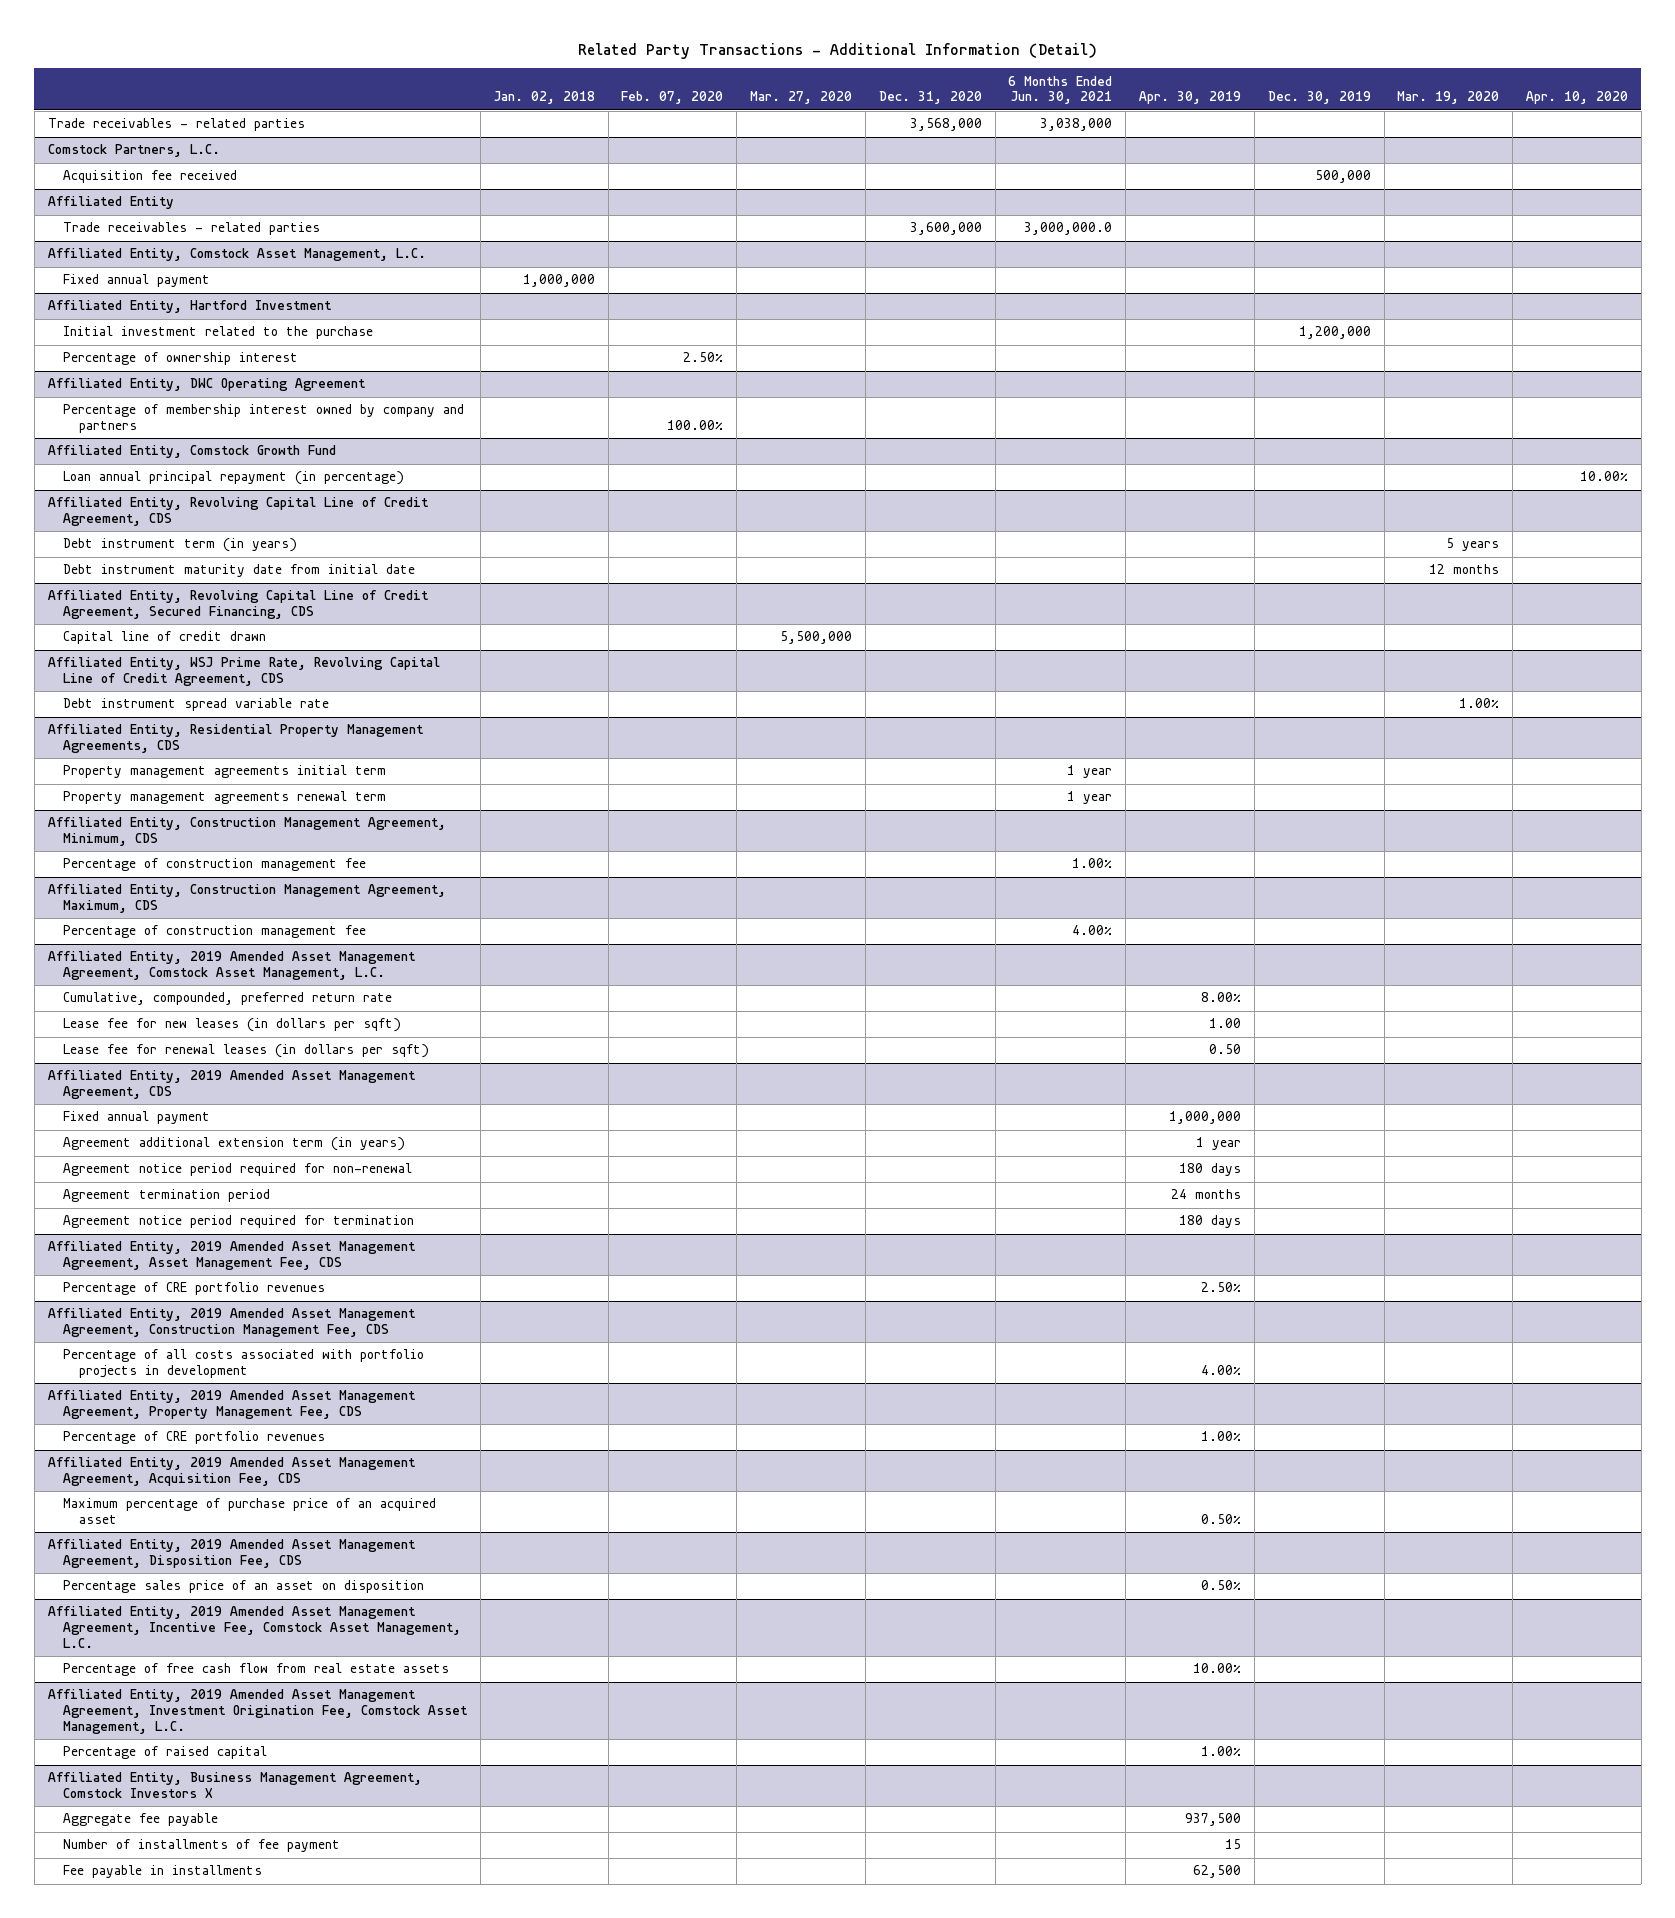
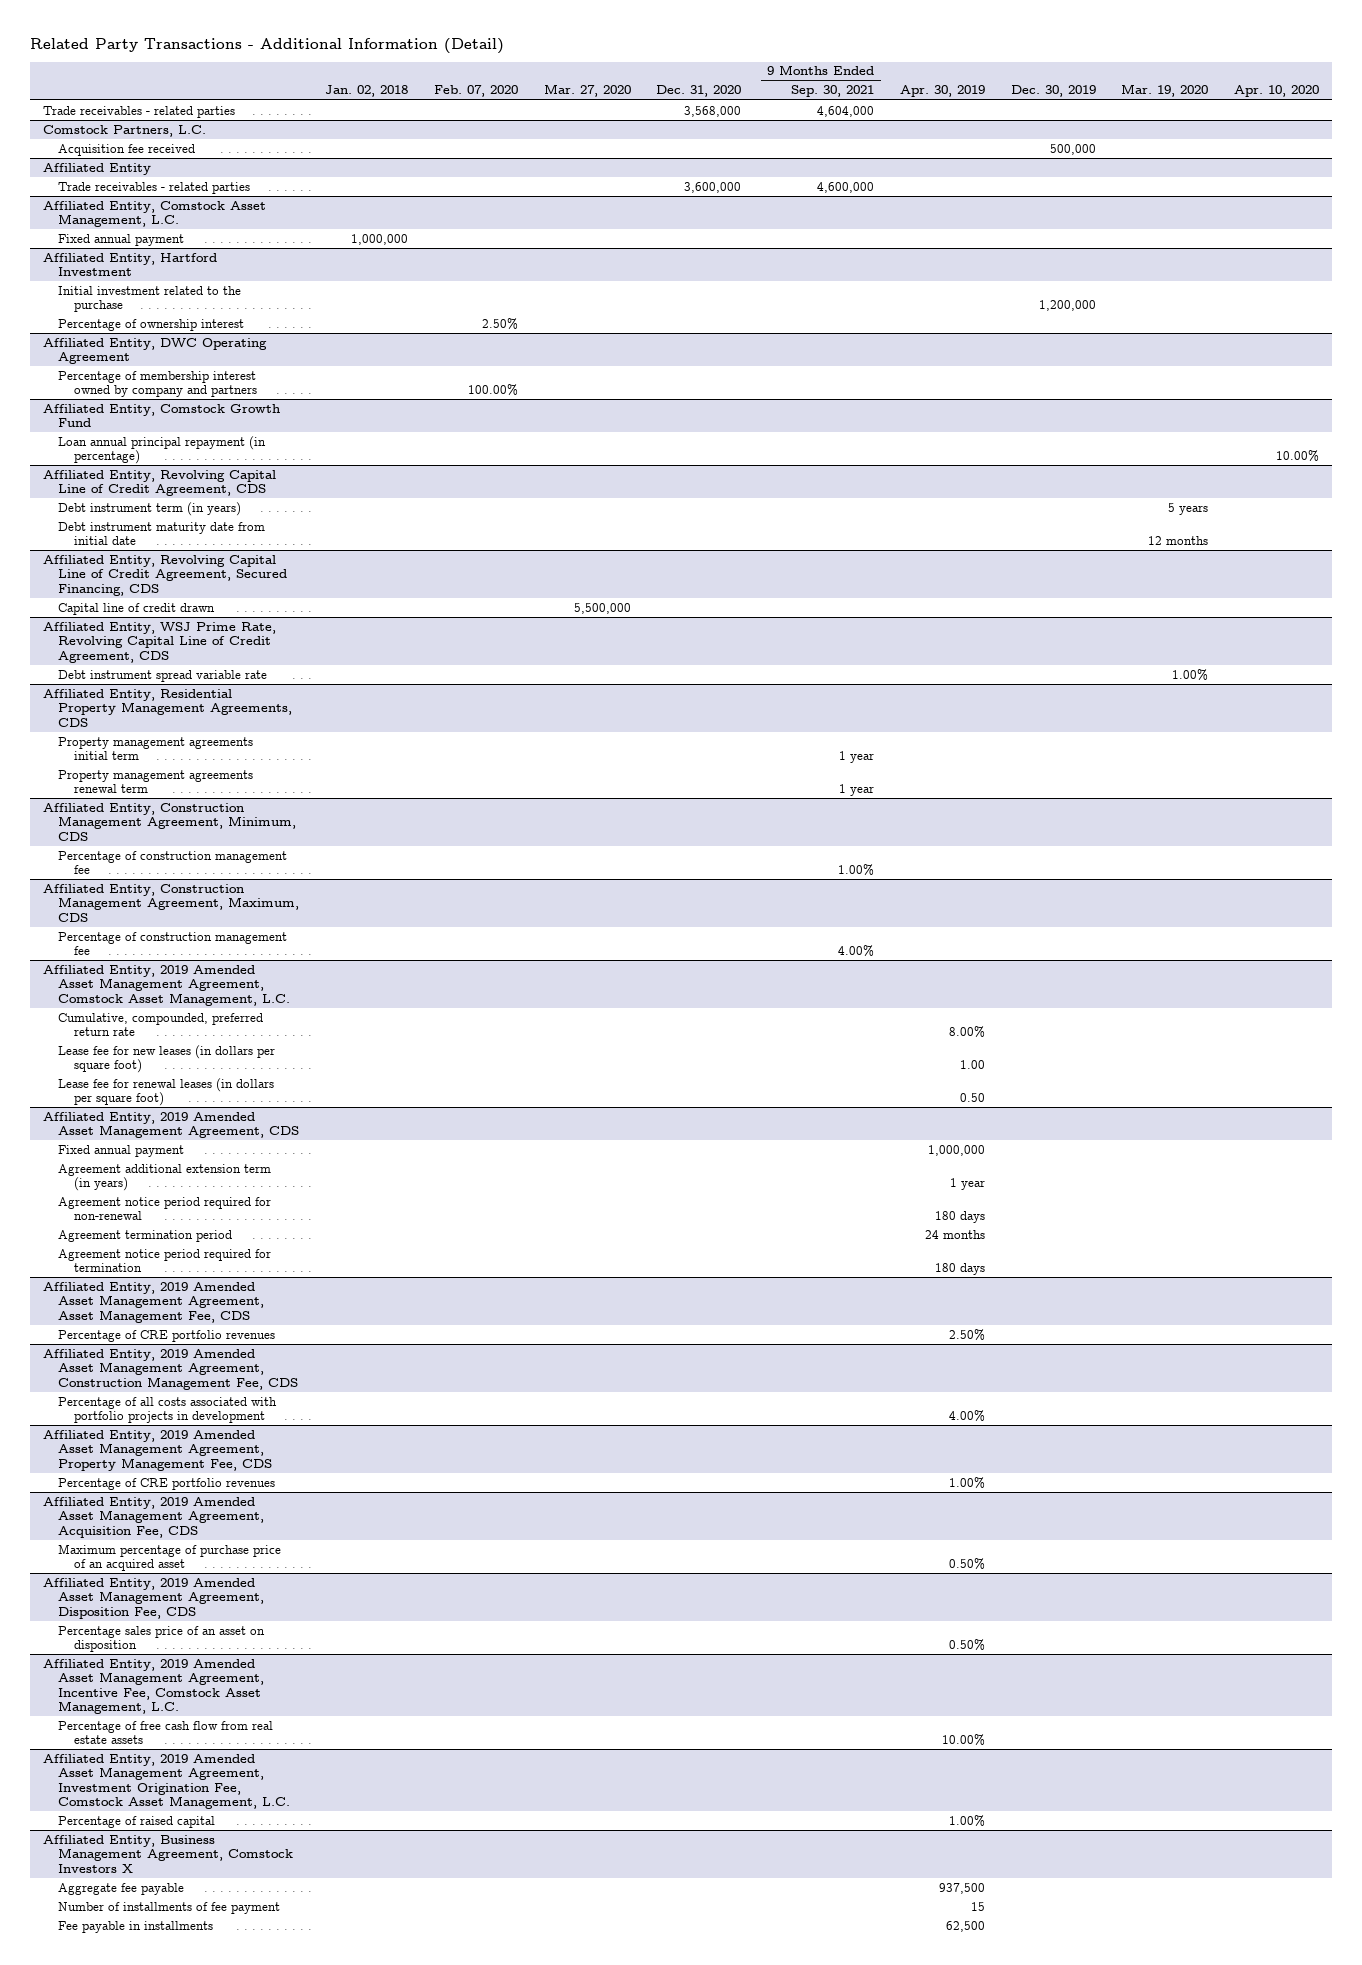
- | Jan. 02, 2018 | Feb. 07, 2020 | Mar. 27, 2020 | Dec. 31, 2020 | 6 Months Ended Jun. 30, 2021 | Apr. 30, 2019 | Dec. 30, 2019 | Mar. 19, 2020 | Apr. 10, 2020
+ | Jan. 02, 2018 | Feb. 07, 2020 | Mar. 27, 2020 | Dec. 31, 2020 | 9 Months Ended Sep. 30, 2021 | Apr. 30, 2019 | Dec. 30, 2019 | Mar. 19, 2020 | Apr. 10, 2020
@ Affiliated Entity, 2019 Amended Asset Management Agreement, Comstock Asset Management, L.C.
- Lease fee for new leases (in dollars per sqft) | | | | | | 1.00 | | |
- Lease fee for renewal leases (in dollars per sqft) | | | | | | 0.50 | | |
+ Lease fee for new leases (in dollars per square foot) | | | | | | 1.00 | | |
+ Lease fee for renewal leases (in dollars per square foot) | | | | | | 0.50 | | |

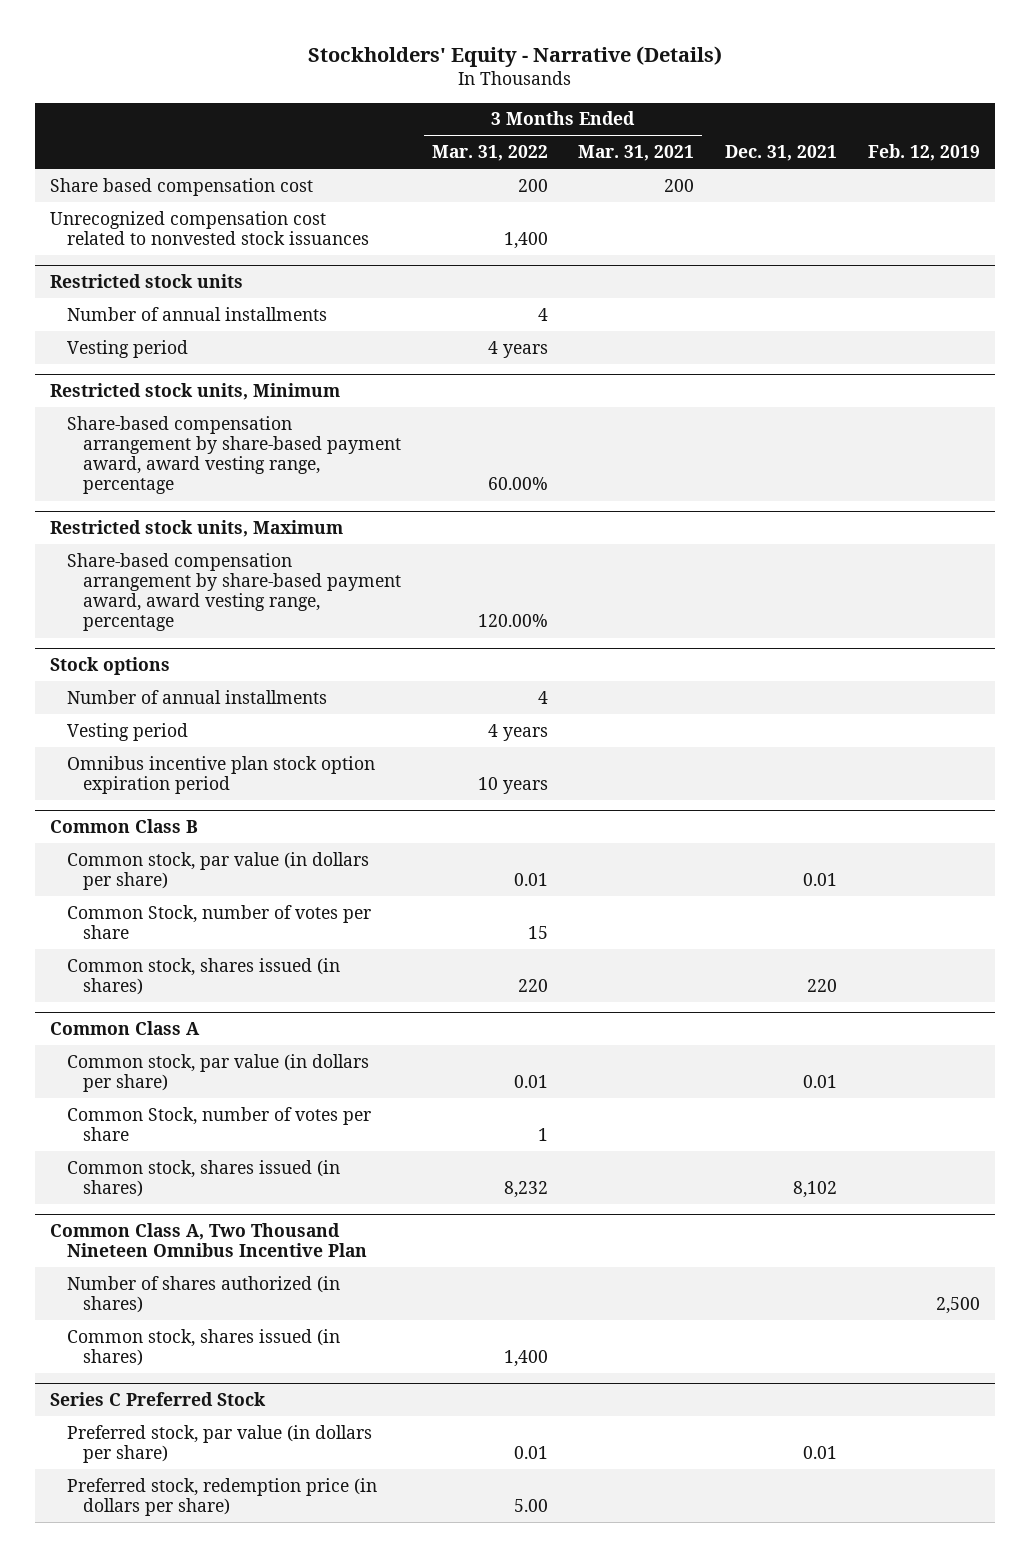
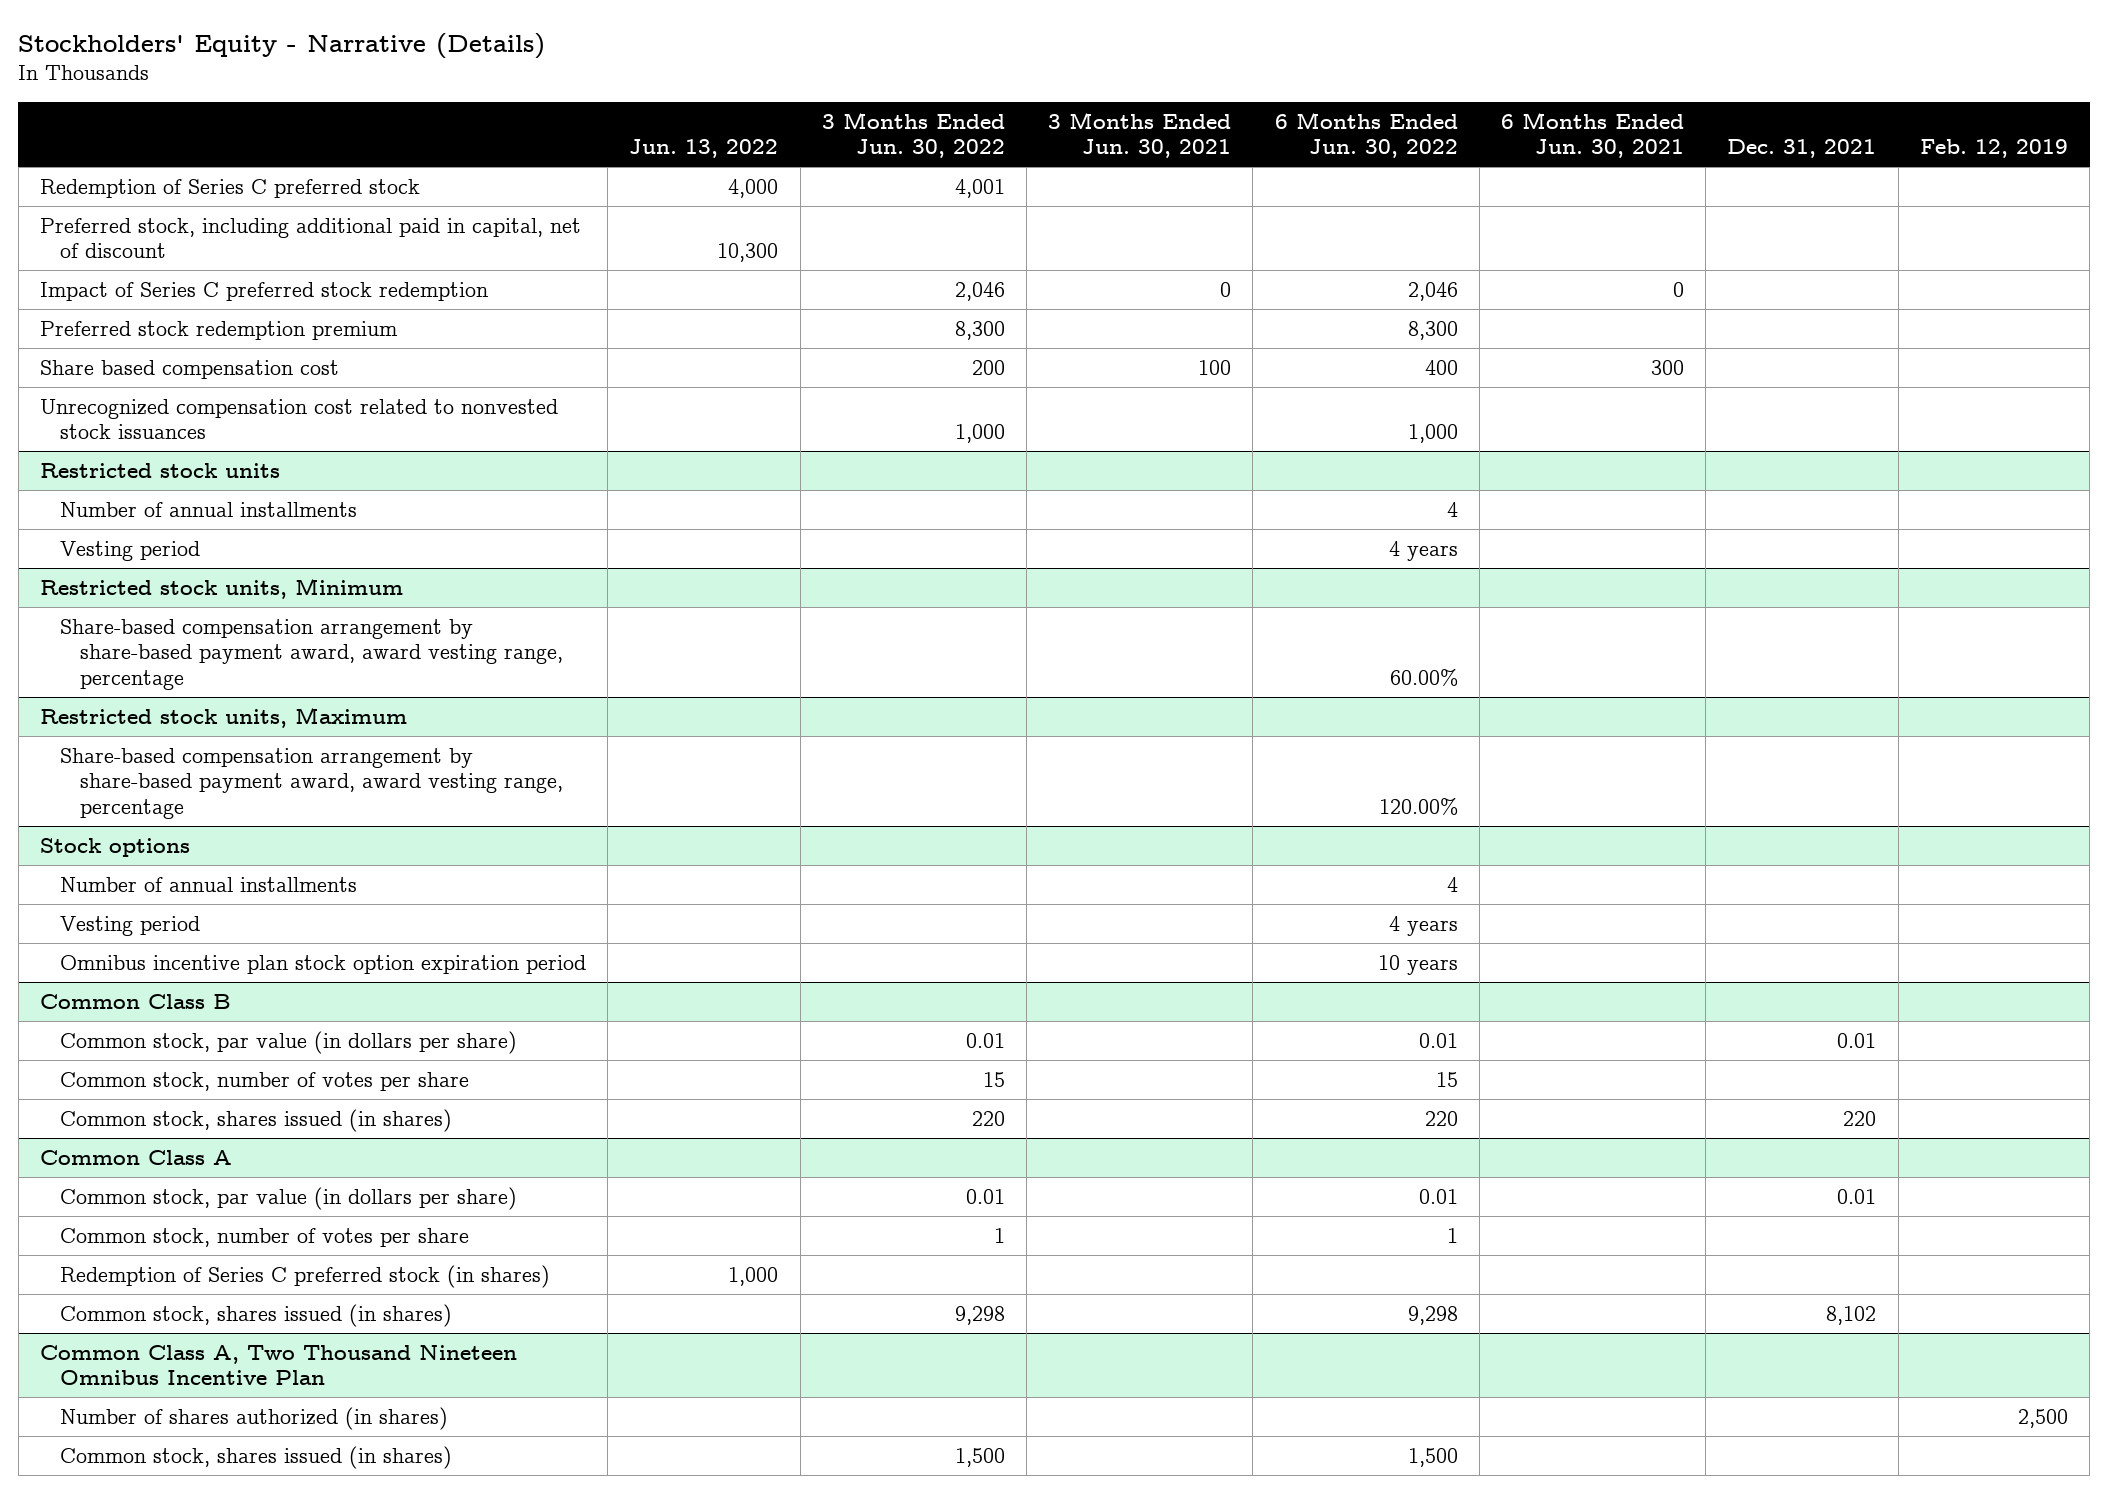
- | 3 Months Ended Mar. 31, 2022 | 3 Months Ended Mar. 31, 2021 | Dec. 31, 2021 | Feb. 12, 2019
+ | Jun. 13, 2022 | 3 Months Ended Jun. 30, 2022 | 3 Months Ended Jun. 30, 2021 | 6 Months Ended Jun. 30, 2022 | 6 Months Ended Jun. 30, 2021 | Dec. 31, 2021 | Feb. 12, 2019
+ Redemption of Series C preferred stock | 4,000 | 4,001 | | | | |
+ Preferred stock, including additional paid in capital, net of discount | 10,300 | | | | | |
+ Impact of Series C preferred stock redemption | | 2,046 | 0 | 2,046 | 0 | |
+ Preferred stock redemption premium | | 8,300 | | 8,300 | | |
@ Common Class B
- Common Stock, number of votes per share | 15 | | |
+ Common stock, number of votes per share | | 15 | | 15 | | |
@ Common Class A
- Common Stock, number of votes per share | 1 | | |
+ Common stock, number of votes per share | | 1 | | 1 | | |
+ Redemption of Series C preferred stock (in shares) | 1,000 | | | | | |
- Series C Preferred Stock
- Preferred stock, par value (in dollars per share) | 0.01 | | 0.01 |
- Preferred stock, redemption price (in dollars per share) | 5.00 | | |

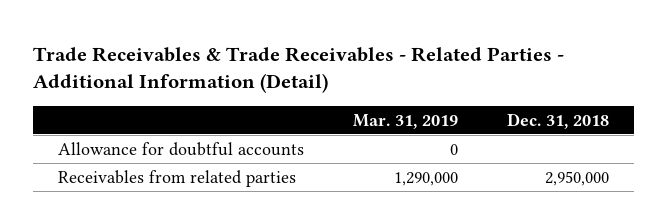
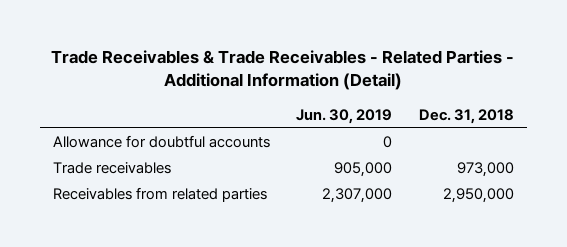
- | Mar. 31, 2019 | Dec. 31, 2018
+ | Jun. 30, 2019 | Dec. 31, 2018
+ Trade receivables | 905,000 | 973,000

